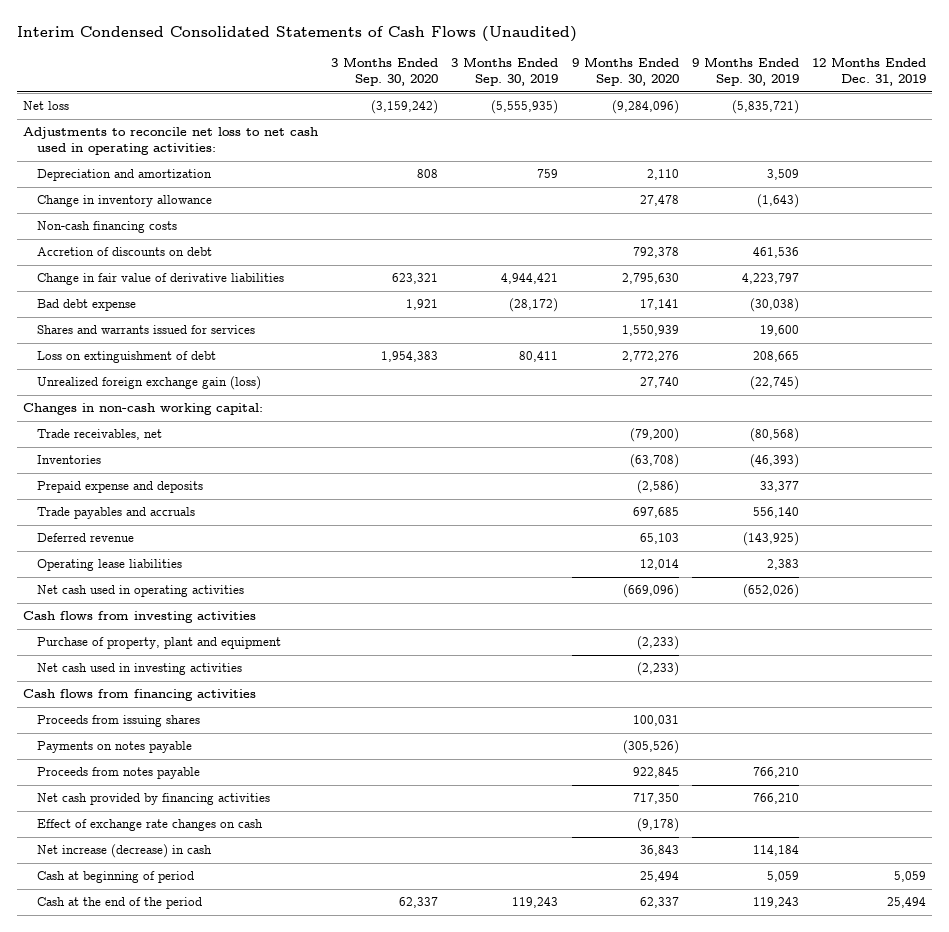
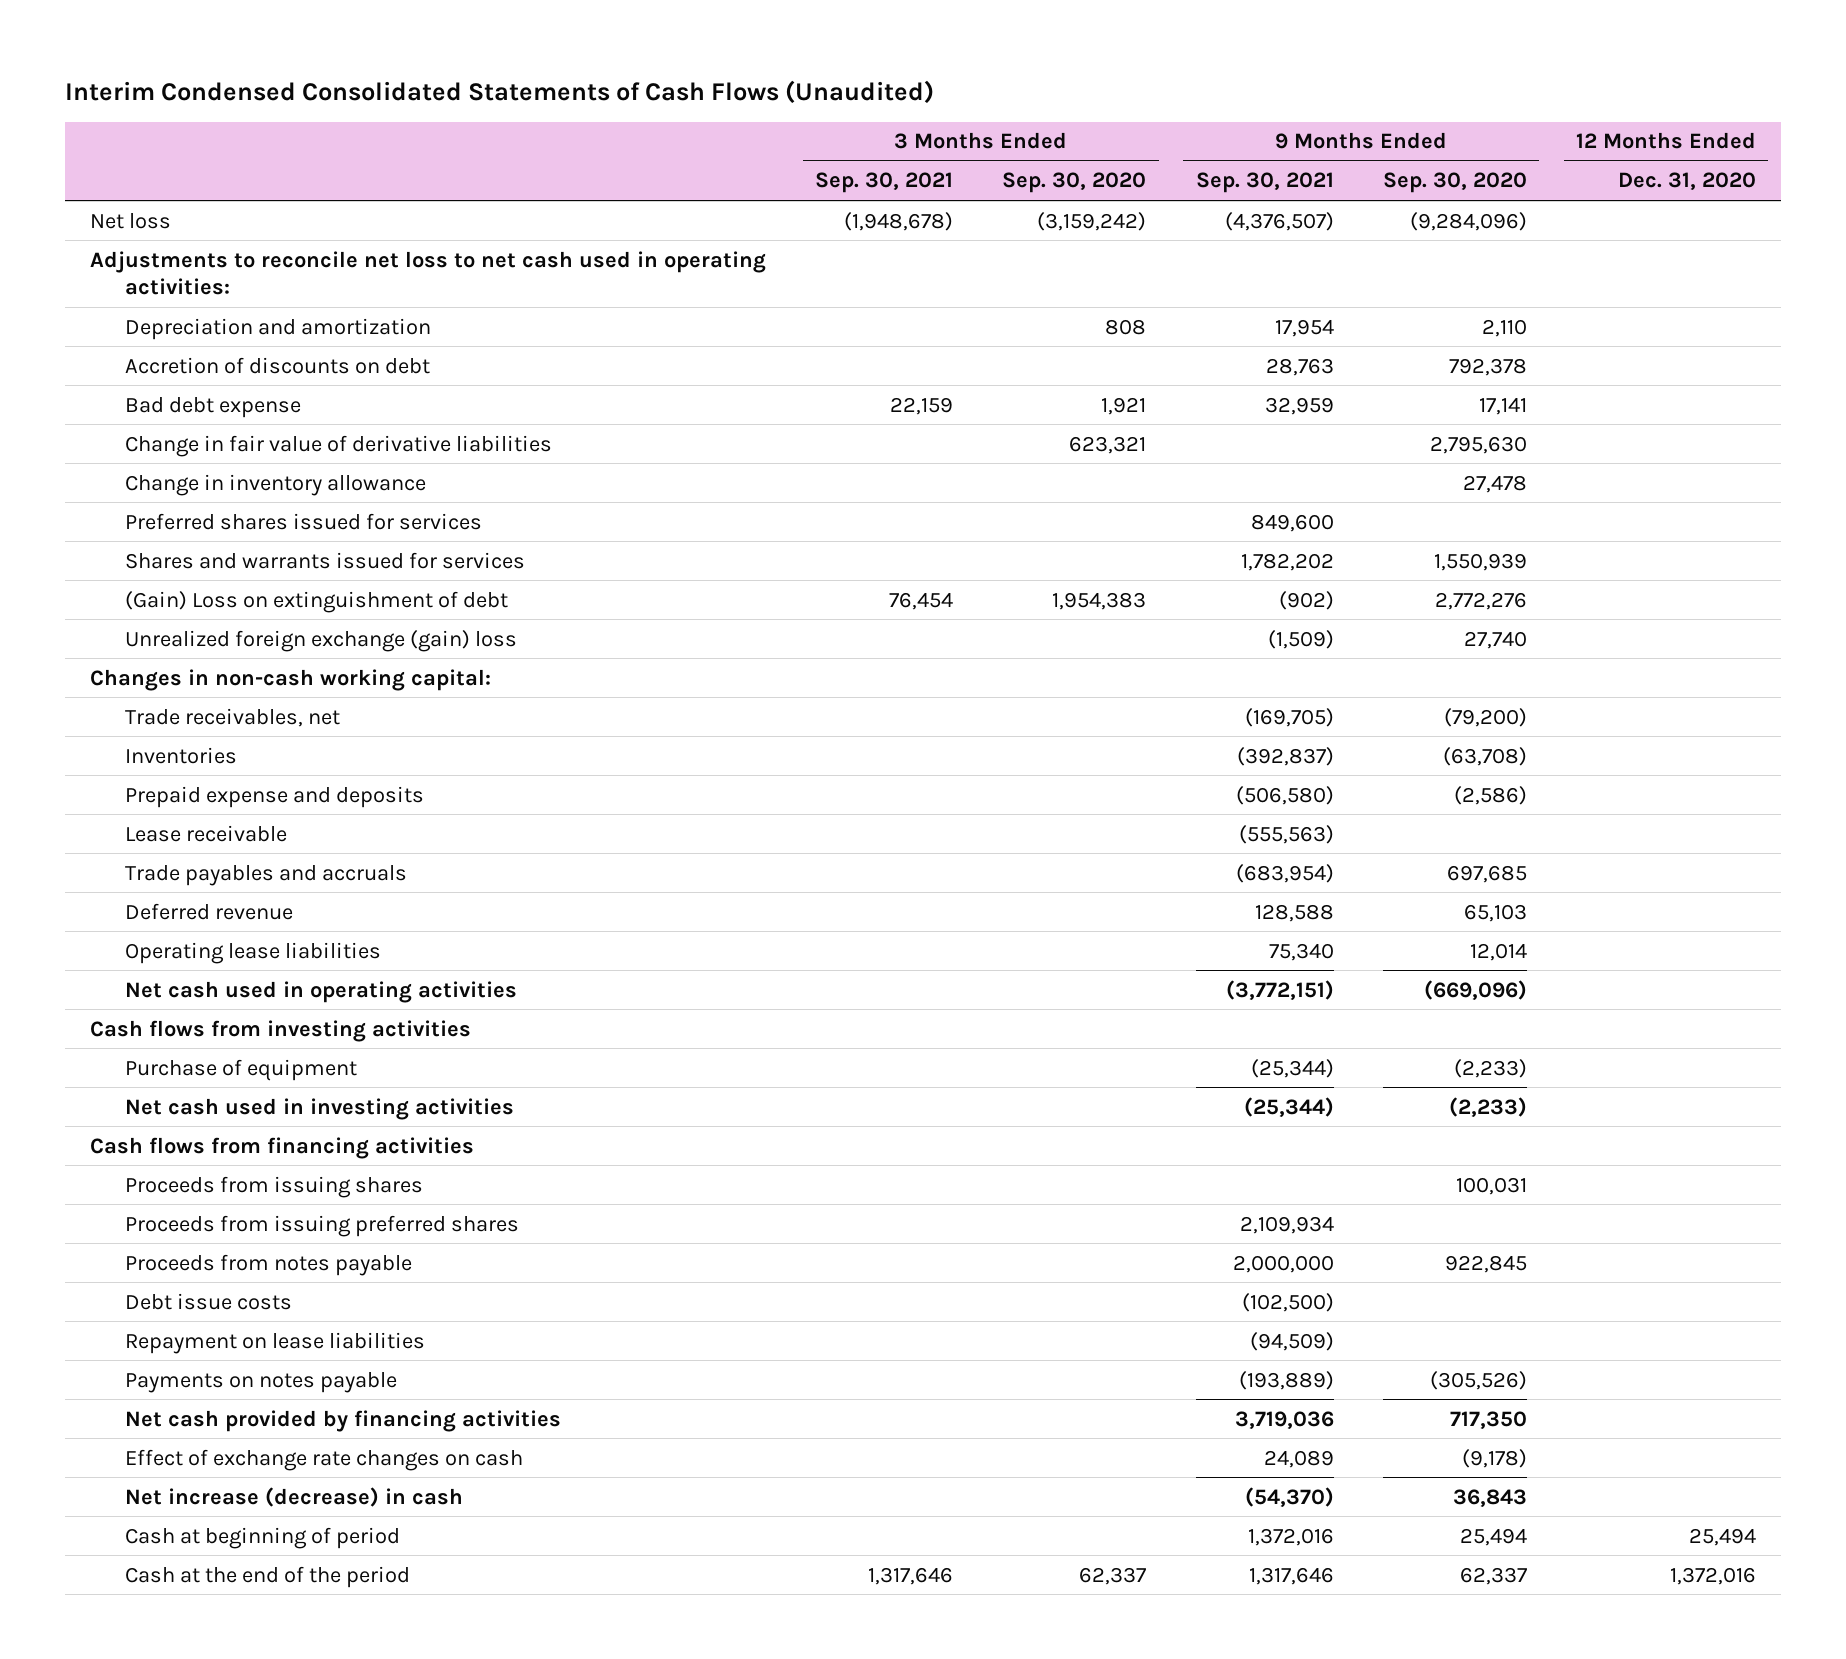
- | 3 Months Ended Sep. 30, 2020 | 3 Months Ended Sep. 30, 2019 | 9 Months Ended Sep. 30, 2020 | 9 Months Ended Sep. 30, 2019 | 12 Months Ended Dec. 31, 2019
+ | 3 Months Ended Sep. 30, 2021 | 3 Months Ended Sep. 30, 2020 | 9 Months Ended Sep. 30, 2021 | 9 Months Ended Sep. 30, 2020 | 12 Months Ended Dec. 31, 2020
- Non-cash financing costs
moved down: Change in fair value of derivative liabilities | | 623,321 | | 2,795,630 |
moved down: Change in inventory allowance | | | | 27,478 |
+ Preferred shares issued for services | | | 849,600 | |
- Loss on extinguishment of debt | 1,954,383 | 80,411 | 2,772,276 | 208,665 |
- Unrealized foreign exchange gain (loss) | | | 27,740 | (22,745) |
+ (Gain) Loss on extinguishment of debt | 76,454 | 1,954,383 | (902) | 2,772,276 |
+ Unrealized foreign exchange (gain) loss | | | (1,509) | 27,740 |
+ Lease receivable | | | (555,563) | |
- Purchase of property, plant and equipment | | | (2,233) | |
+ Purchase of equipment | | | (25,344) | (2,233) |
+ Proceeds from issuing preferred shares | | | 2,109,934 | |
+ Debt issue costs | | | (102,500) | |
+ Repayment on lease liabilities | | | (94,509) | |
moved down: Payments on notes payable | | | (193,889) | (305,526) |

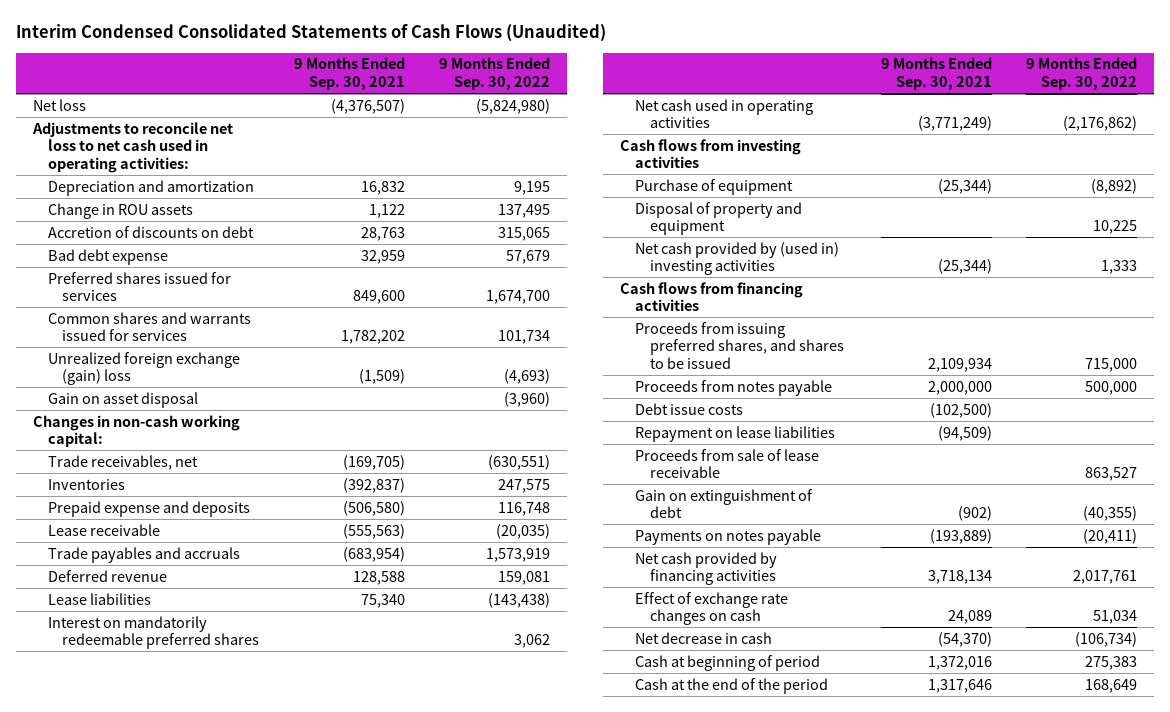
- | 3 Months Ended Sep. 30, 2021 | 3 Months Ended Sep. 30, 2020 | 9 Months Ended Sep. 30, 2021 | 9 Months Ended Sep. 30, 2020 | 12 Months Ended Dec. 31, 2020
+ | 9 Months Ended Sep. 30, 2021 | 9 Months Ended Sep. 30, 2022
- Depreciation and amortization | | 808 | 17,954 | 2,110 |
+ Depreciation and amortization | 16,832 | 9,195
+ Change in ROU assets | 1,122 | 137,495
- Change in fair value of derivative liabilities | | 623,321 | | 2,795,630 |
- Change in inventory allowance | | | | 27,478 |
- Shares and warrants issued for services | | | 1,782,202 | 1,550,939 |
- (Gain) Loss on extinguishment of debt | 76,454 | 1,954,383 | (902) | 2,772,276 |
+ Common shares and warrants issued for services | 1,782,202 | 101,734
+ Gain on asset disposal | | (3,960)
- Operating lease liabilities | | | 75,340 | 12,014 |
- Net cash used in operating activities | | | (3,772,151) | (669,096) |
+ Lease liabilities | 75,340 | (143,438)
+ Interest on mandatorily redeemable preferred shares | | 3,062
+ Net cash used in operating activities | (3,771,249) | (2,176,862)
- Net cash used in investing activities | | | (25,344) | (2,233) |
+ Disposal of property and equipment | | 10,225
+ Net cash provided by (used in) investing activities | (25,344) | 1,333
- Proceeds from issuing shares | | | | 100,031 |
- Proceeds from issuing preferred shares | | | 2,109,934 | |
+ Proceeds from issuing preferred shares, and shares to be issued | 2,109,934 | 715,000
+ Proceeds from sale of lease receivable | | 863,527
+ Gain on extinguishment of debt | (902) | (40,355)
- Net cash provided by financing activities | | | 3,719,036 | 717,350 |
+ Net cash provided by financing activities | 3,718,134 | 2,017,761
- Net increase (decrease) in cash | | | (54,370) | 36,843 |
+ Net decrease in cash | (54,370) | (106,734)

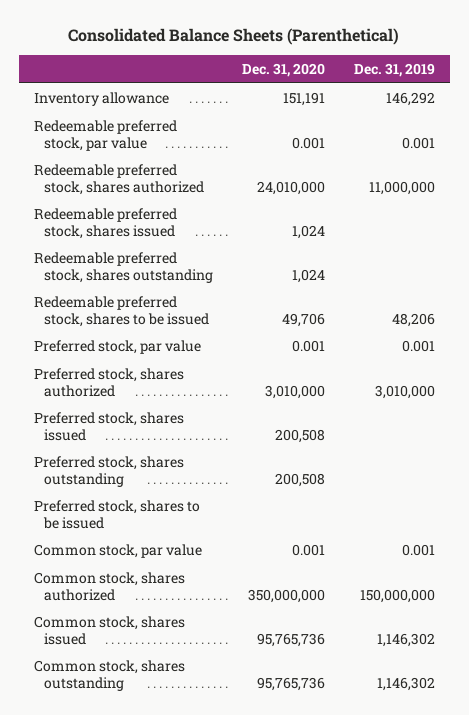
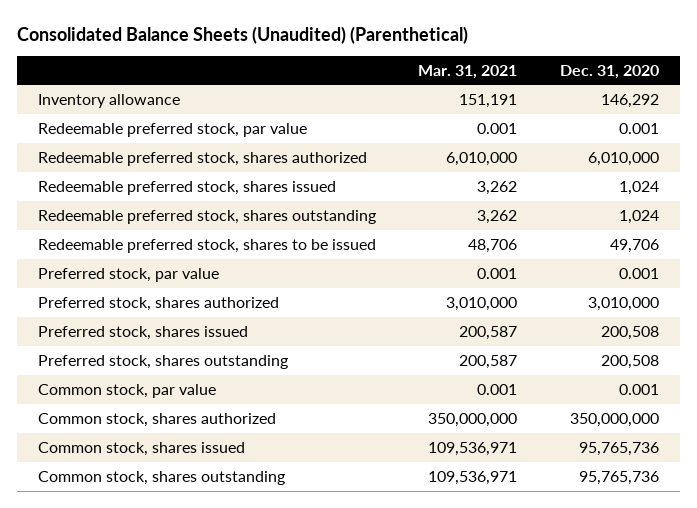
- Consolidated Balance Sheets (Parenthetical)
+ Consolidated Balance Sheets (Unaudited) (Parenthetical)
- | Dec. 31, 2020 | Dec. 31, 2019
+ | Mar. 31, 2021 | Dec. 31, 2020
- Inventory allowance | 151,191 | 146,292
+ Inventory allowance | 151,191 | 146,292
- Redeemable preferred stock, shares authorized | 24,010,000 | 11,000,000
+ Redeemable preferred stock, shares authorized | 6,010,000 | 6,010,000
- Preferred stock, shares to be issued

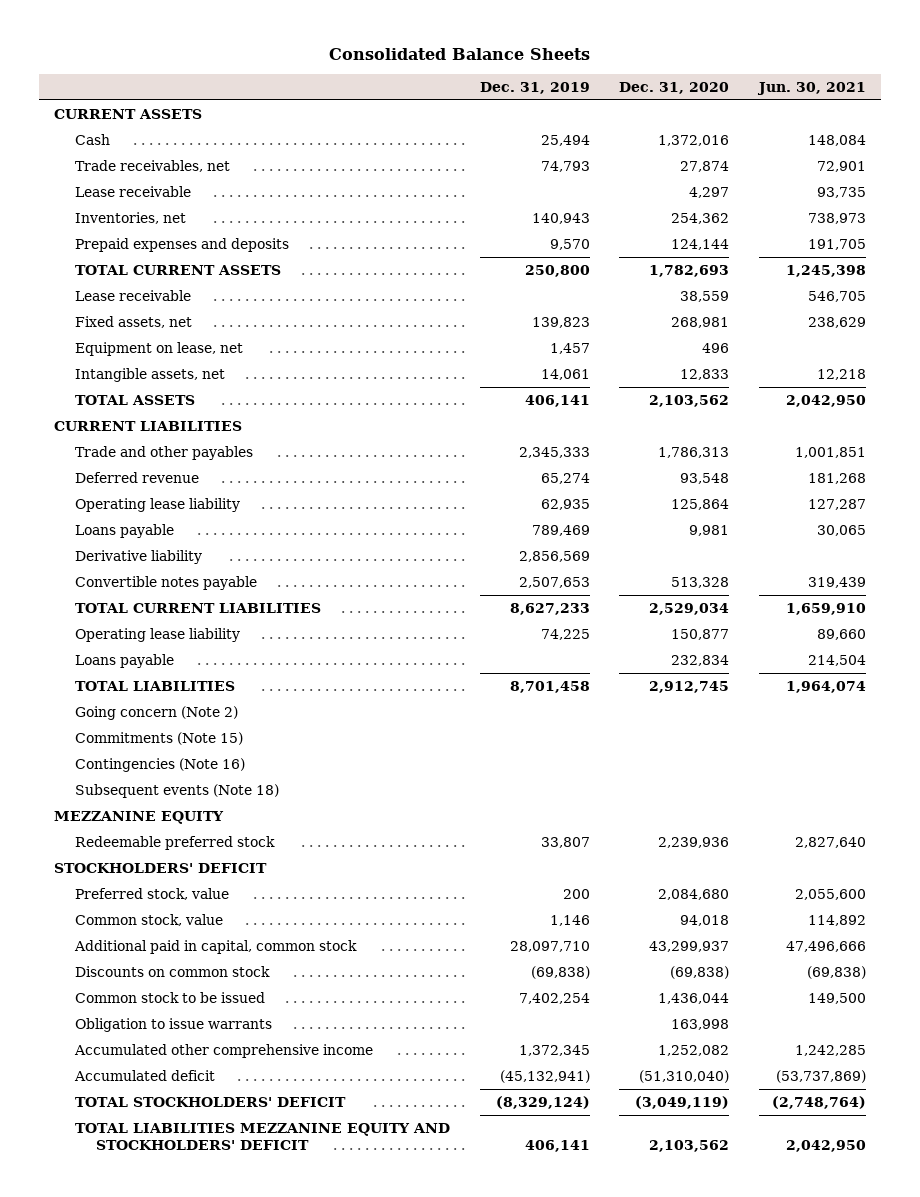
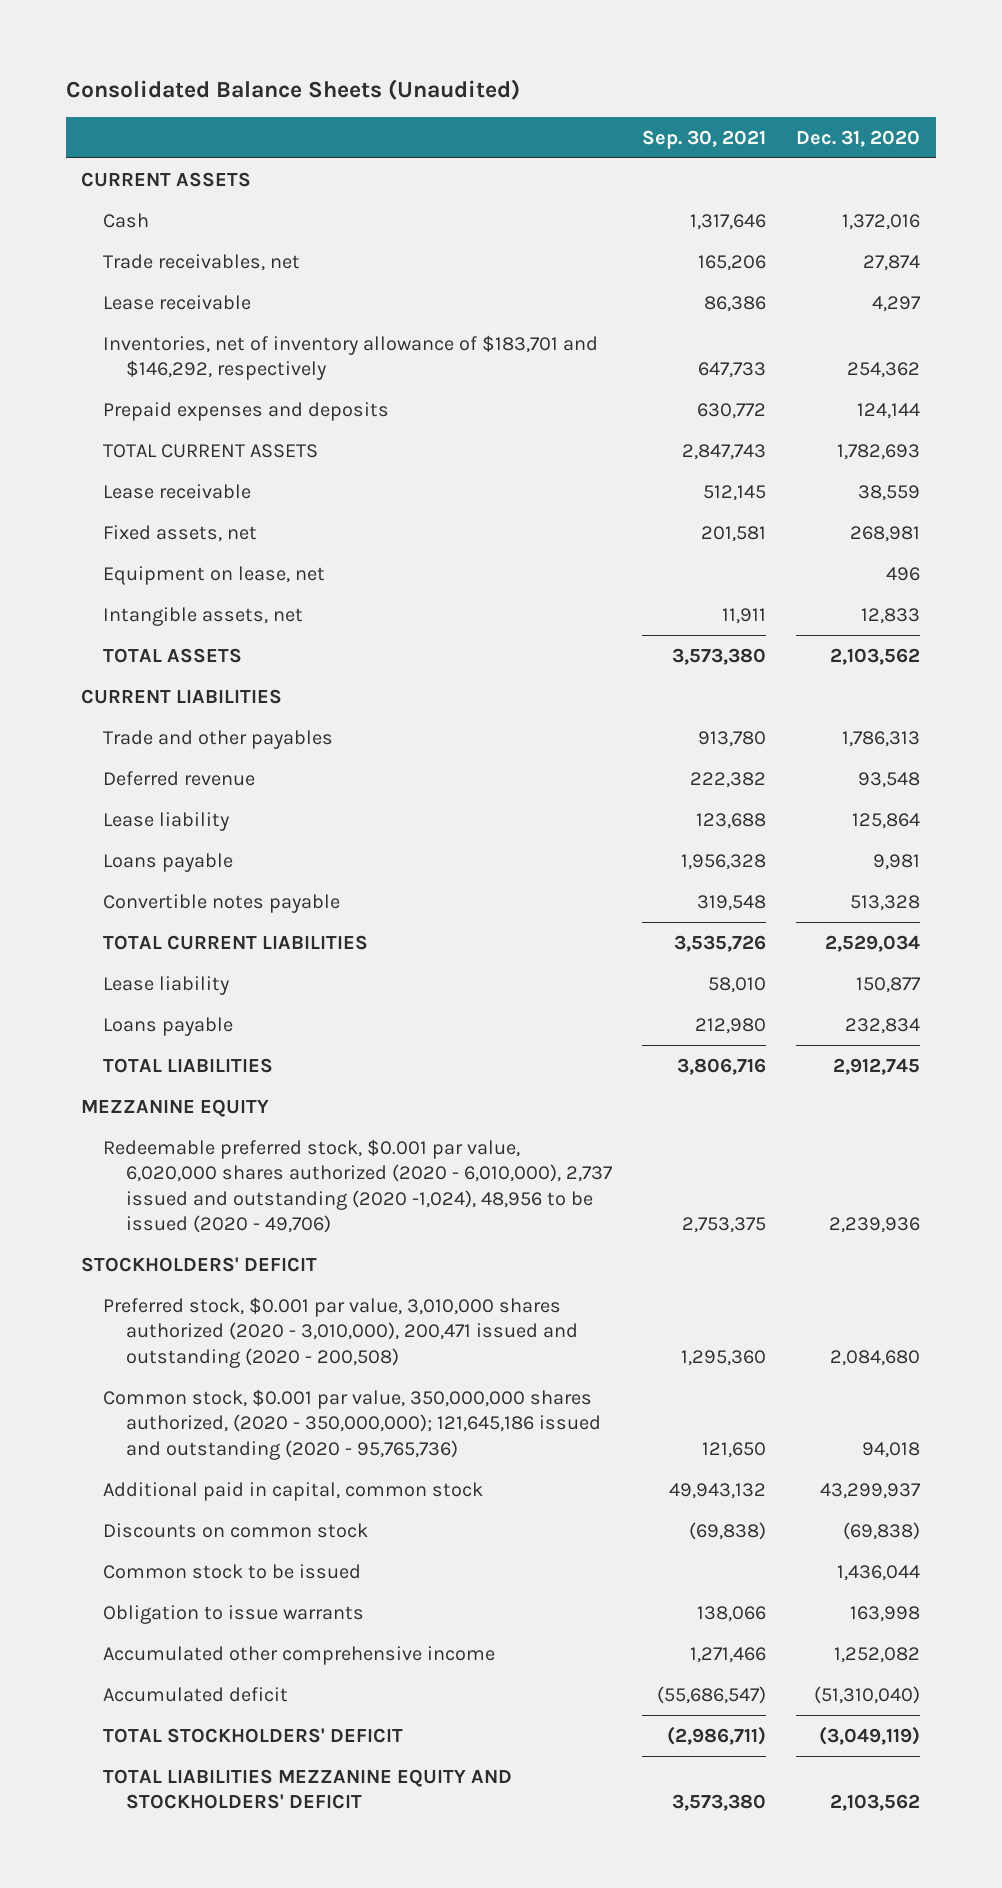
- Consolidated Balance Sheets
+ Consolidated Balance Sheets (Unaudited)
- | Dec. 31, 2019 | Dec. 31, 2020 | Jun. 30, 2021
+ | Sep. 30, 2021 | Dec. 31, 2020
- Inventories, net | 140,943 | 254,362 | 738,973
+ Inventories, net of inventory allowance of $183,701 and $146,292, respectively | 647,733 | 254,362
- Operating lease liability | 62,935 | 125,864 | 127,287
+ Lease liability | 123,688 | 125,864
- Derivative liability | 2,856,569 | |
- Operating lease liability | 74,225 | 150,877 | 89,660
+ Lease liability | 58,010 | 150,877
- Going concern (Note 2)
- Commitments (Note 15)
- Contingencies (Note 16)
- Subsequent events (Note 18)
- Redeemable preferred stock | 33,807 | 2,239,936 | 2,827,640
+ Redeemable preferred stock, $0.001 par value, 6,020,000 shares authorized (2020 - 6,010,000), 2,737 issued and outstanding (2020 -1,024), 48,956 to be issued (2020 - 49,706) | 2,753,375 | 2,239,936
- Preferred stock, value | 200 | 2,084,680 | 2,055,600
- Common stock, value | 1,146 | 94,018 | 114,892
+ Preferred stock, $0.001 par value, 3,010,000 shares authorized (2020 - 3,010,000), 200,471 issued and outstanding (2020 - 200,508) | 1,295,360 | 2,084,680
+ Common stock, $0.001 par value, 350,000,000 shares authorized, (2020 - 350,000,000); 121,645,186 issued and outstanding (2020 - 95,765,736) | 121,650 | 94,018

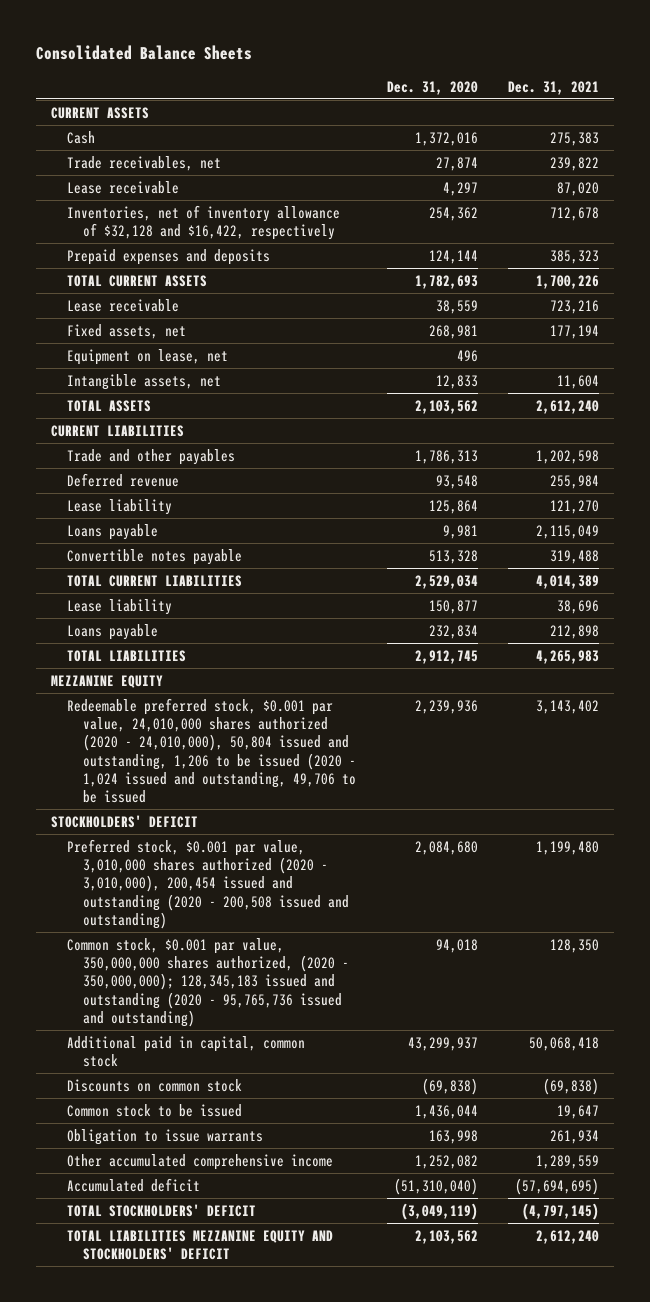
- Consolidated Balance Sheets (Unaudited)
+ Consolidated Balance Sheets
- | Sep. 30, 2021 | Dec. 31, 2020
+ | Dec. 31, 2020 | Dec. 31, 2021
- Inventories, net of inventory allowance of $183,701 and $146,292, respectively | 647,733 | 254,362
+ Inventories, net of inventory allowance of $32,128 and $16,422, respectively | 254,362 | 712,678
- Redeemable preferred stock, $0.001 par value, 6,020,000 shares authorized (2020 - 6,010,000), 2,737 issued and outstanding (2020 -1,024), 48,956 to be issued (2020 - 49,706) | 2,753,375 | 2,239,936
+ Redeemable preferred stock, $0.001 par value, 24,010,000 shares authorized (2020 - 24,010,000), 50,804 issued and outstanding, 1,206 to be issued (2020 - 1,024 issued and outstanding, 49,706 to be issued | 2,239,936 | 3,143,402
- Preferred stock, $0.001 par value, 3,010,000 shares authorized (2020 - 3,010,000), 200,471 issued and outstanding (2020 - 200,508) | 1,295,360 | 2,084,680
- Common stock, $0.001 par value, 350,000,000 shares authorized, (2020 - 350,000,000); 121,645,186 issued and outstanding (2020 - 95,765,736) | 121,650 | 94,018
+ Preferred stock, $0.001 par value, 3,010,000 shares authorized (2020 - 3,010,000), 200,454 issued and outstanding (2020 - 200,508 issued and outstanding) | 2,084,680 | 1,199,480
+ Common stock, $0.001 par value, 350,000,000 shares authorized, (2020 - 350,000,000); 128,345,183 issued and outstanding (2020 - 95,765,736 issued and outstanding) | 94,018 | 128,350
- Accumulated other comprehensive income | 1,271,466 | 1,252,082
+ Other accumulated comprehensive income | 1,252,082 | 1,289,559

